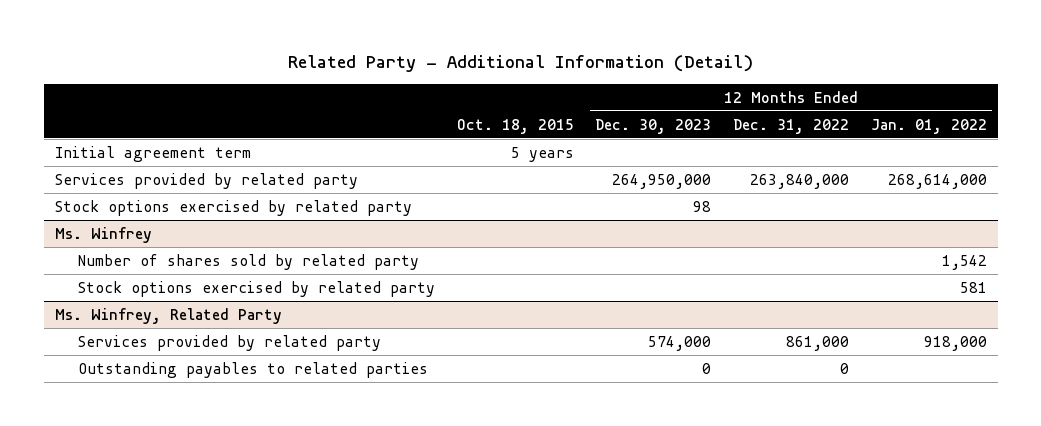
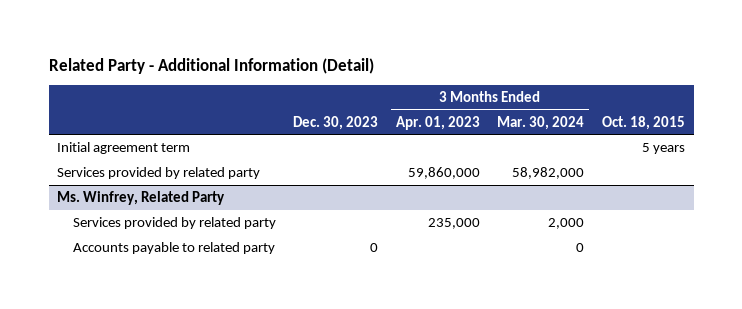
- | Oct. 18, 2015 | 12 Months Ended Dec. 30, 2023 | 12 Months Ended Dec. 31, 2022 | 12 Months Ended Jan. 01, 2022
+ | Dec. 30, 2023 | 3 Months Ended Apr. 01, 2023 | 3 Months Ended Mar. 30, 2024 | Oct. 18, 2015
- Stock options exercised by related party | | 98 | |
- Ms. Winfrey
- Number of shares sold by related party | | | | 1,542
- Stock options exercised by related party | | | | 581
@ Ms. Winfrey, Related Party
- Outstanding payables to related parties | | 0 | 0 |
+ Accounts payable to related party | 0 | | 0 |

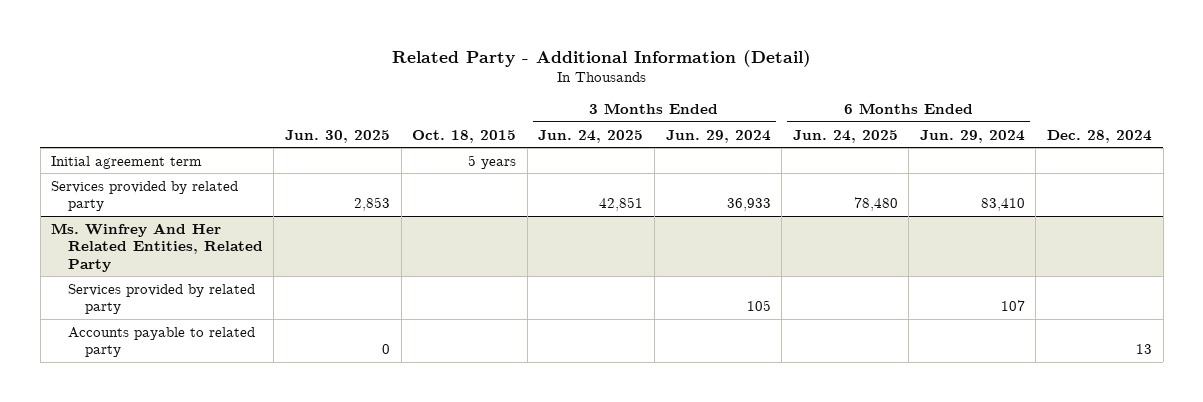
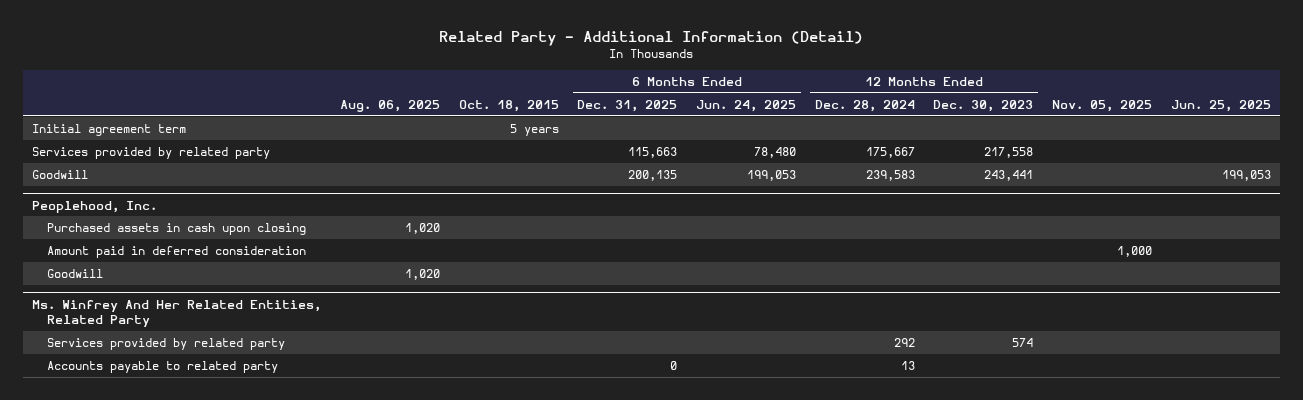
- | Jun. 30, 2025 | Oct. 18, 2015 | 3 Months Ended Jun. 24, 2025 | 3 Months Ended Jun. 29, 2024 | 6 Months Ended Jun. 24, 2025 | 6 Months Ended Jun. 29, 2024 | Dec. 28, 2024
+ | Aug. 06, 2025 | Oct. 18, 2015 | 6 Months Ended Dec. 31, 2025 | 6 Months Ended Jun. 24, 2025 | 12 Months Ended Dec. 28, 2024 | 12 Months Ended Dec. 30, 2023 | Nov. 05, 2025 | Jun. 25, 2025
+ Goodwill | | | 200,135 | 199,053 | 239,583 | 243,441 | | 199,053
+ Peoplehood, Inc.
+ Purchased assets in cash upon closing | 1,020 | | | | | | |
+ Amount paid in deferred consideration | | | | | | | 1,000 |
+ Goodwill | 1,020 | | | | | | |

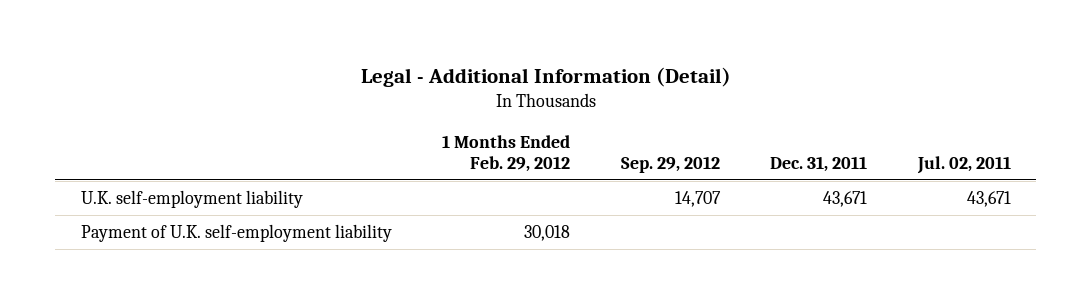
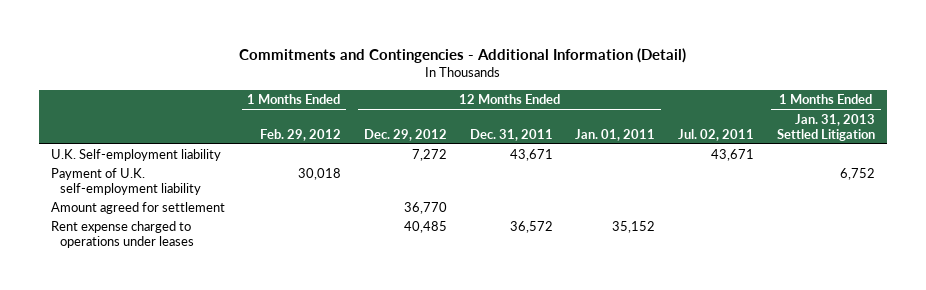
- Legal - Additional Information (Detail)
+ Commitments and Contingencies - Additional Information (Detail)
- | 1 Months Ended Feb. 29, 2012 | Sep. 29, 2012 | Dec. 31, 2011 | Jul. 02, 2011
+ | 1 Months Ended Feb. 29, 2012 | 12 Months Ended Dec. 29, 2012 | 12 Months Ended Dec. 31, 2011 | 12 Months Ended Jan. 01, 2011 | Jul. 02, 2011 | 1 Months Ended Jan. 31, 2013 Settled Litigation
- U.K. self-employment liability | | 14,707 | 43,671 | 43,671
+ U.K. Self-employment liability | | 7,272 | 43,671 | | 43,671 |
+ Amount agreed for settlement | | 36,770 | | | |
+ Rent expense charged to operations under leases | | 40,485 | 36,572 | 35,152 | |

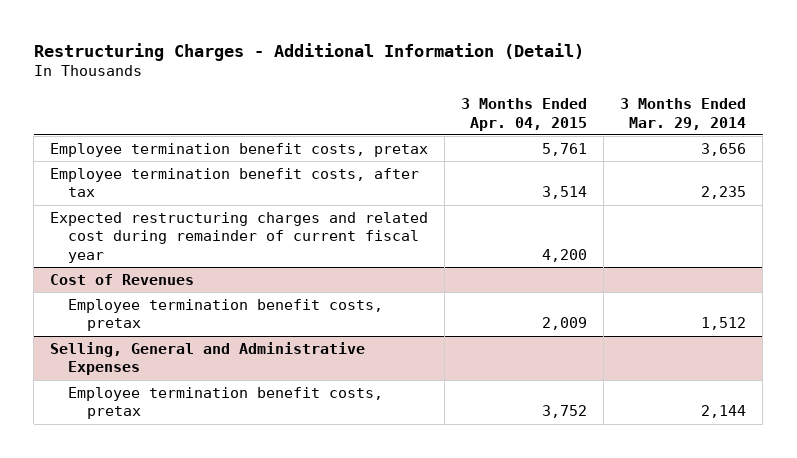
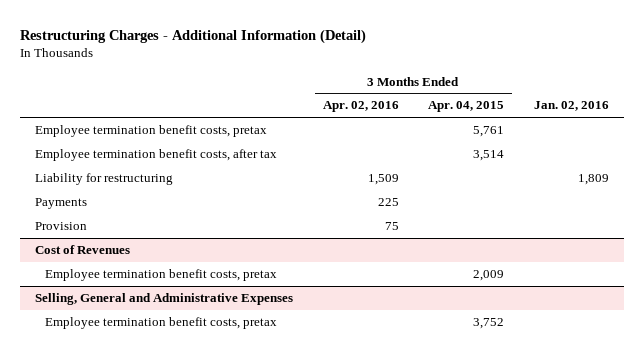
- | 3 Months Ended Apr. 04, 2015 | 3 Months Ended Mar. 29, 2014
+ | 3 Months Ended Apr. 02, 2016 | 3 Months Ended Apr. 04, 2015 | Jan. 02, 2016
- Expected restructuring charges and related cost during remainder of current fiscal year | 4,200 |
+ Liability for restructuring | 1,509 | | 1,809
+ Payments | 225 | |
+ Provision | 75 | |

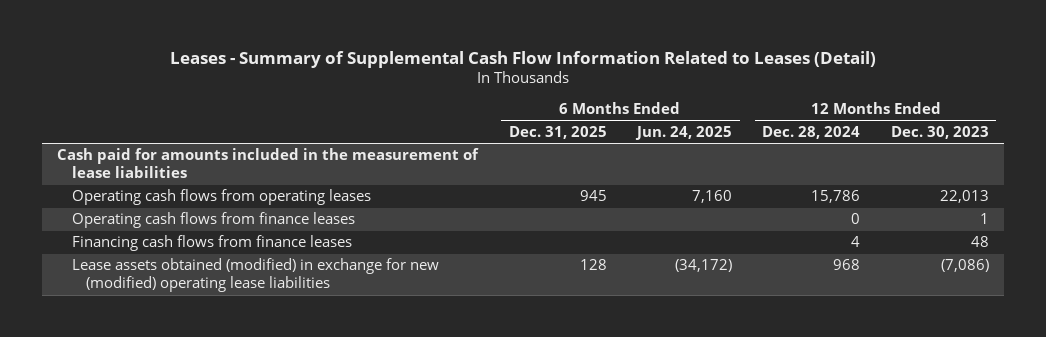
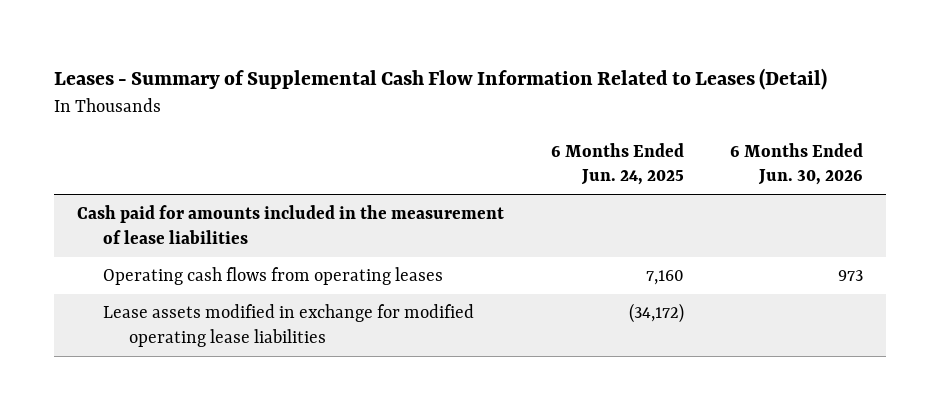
- | 6 Months Ended Dec. 31, 2025 | 6 Months Ended Jun. 24, 2025 | 12 Months Ended Dec. 28, 2024 | 12 Months Ended Dec. 30, 2023
+ | 6 Months Ended Jun. 24, 2025 | 6 Months Ended Jun. 30, 2026
- Operating cash flows from finance leases | | | 0 | 1
- Financing cash flows from finance leases | | | 4 | 48
- Lease assets obtained (modified) in exchange for new (modified) operating lease liabilities | 128 | (34,172) | 968 | (7,086)
+ Lease assets modified in exchange for modified operating lease liabilities | (34,172) |

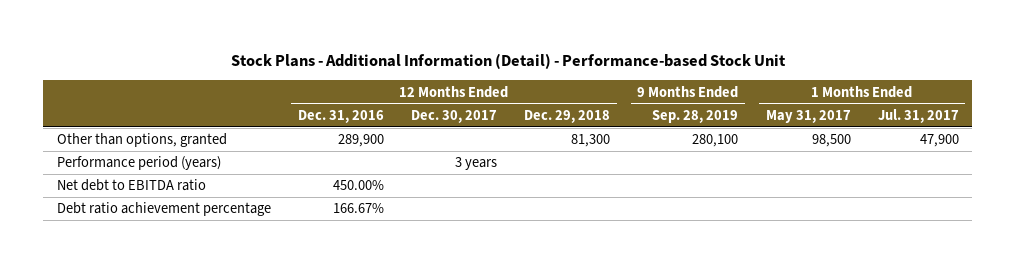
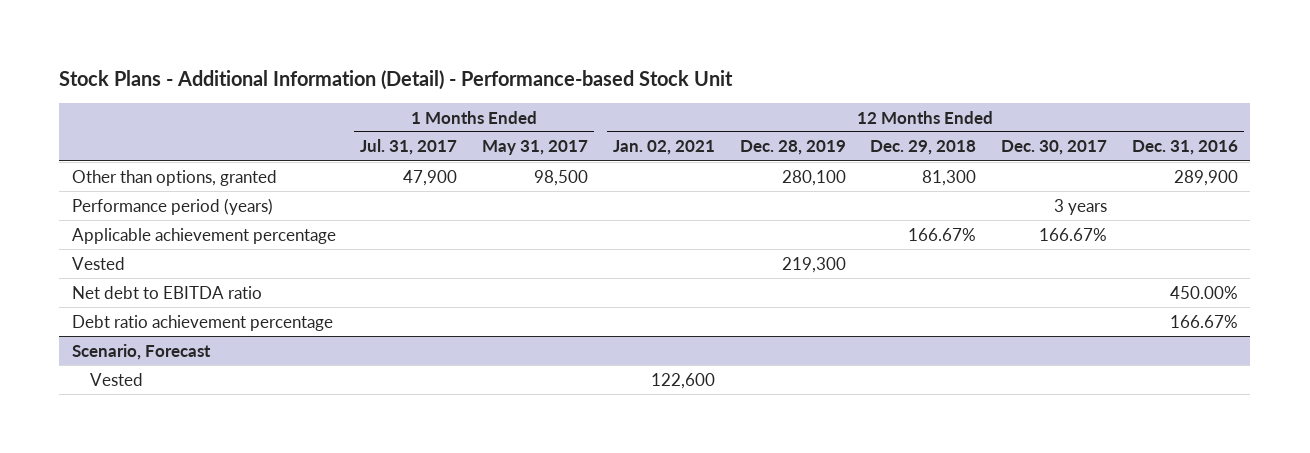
- | 12 Months Ended Dec. 31, 2016 | 12 Months Ended Dec. 30, 2017 | 12 Months Ended Dec. 29, 2018 | 9 Months Ended Sep. 28, 2019 | 1 Months Ended May 31, 2017 | 1 Months Ended Jul. 31, 2017
+ | 1 Months Ended Jul. 31, 2017 | 1 Months Ended May 31, 2017 | 12 Months Ended Jan. 02, 2021 | 12 Months Ended Dec. 28, 2019 | 12 Months Ended Dec. 29, 2018 | 12 Months Ended Dec. 30, 2017 | 12 Months Ended Dec. 31, 2016
+ Applicable achievement percentage | | | | | 166.67% | 166.67% |
+ Vested | | | | 219,300 | | |
+ Scenario, Forecast
+ Vested | | | 122,600 | | | |

